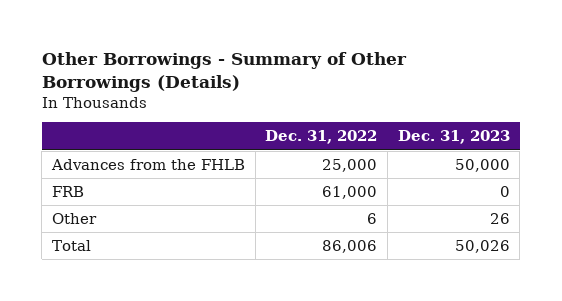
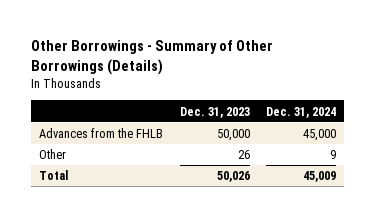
- | Dec. 31, 2022 | Dec. 31, 2023
+ | Dec. 31, 2023 | Dec. 31, 2024
- FRB | 61,000 | 0

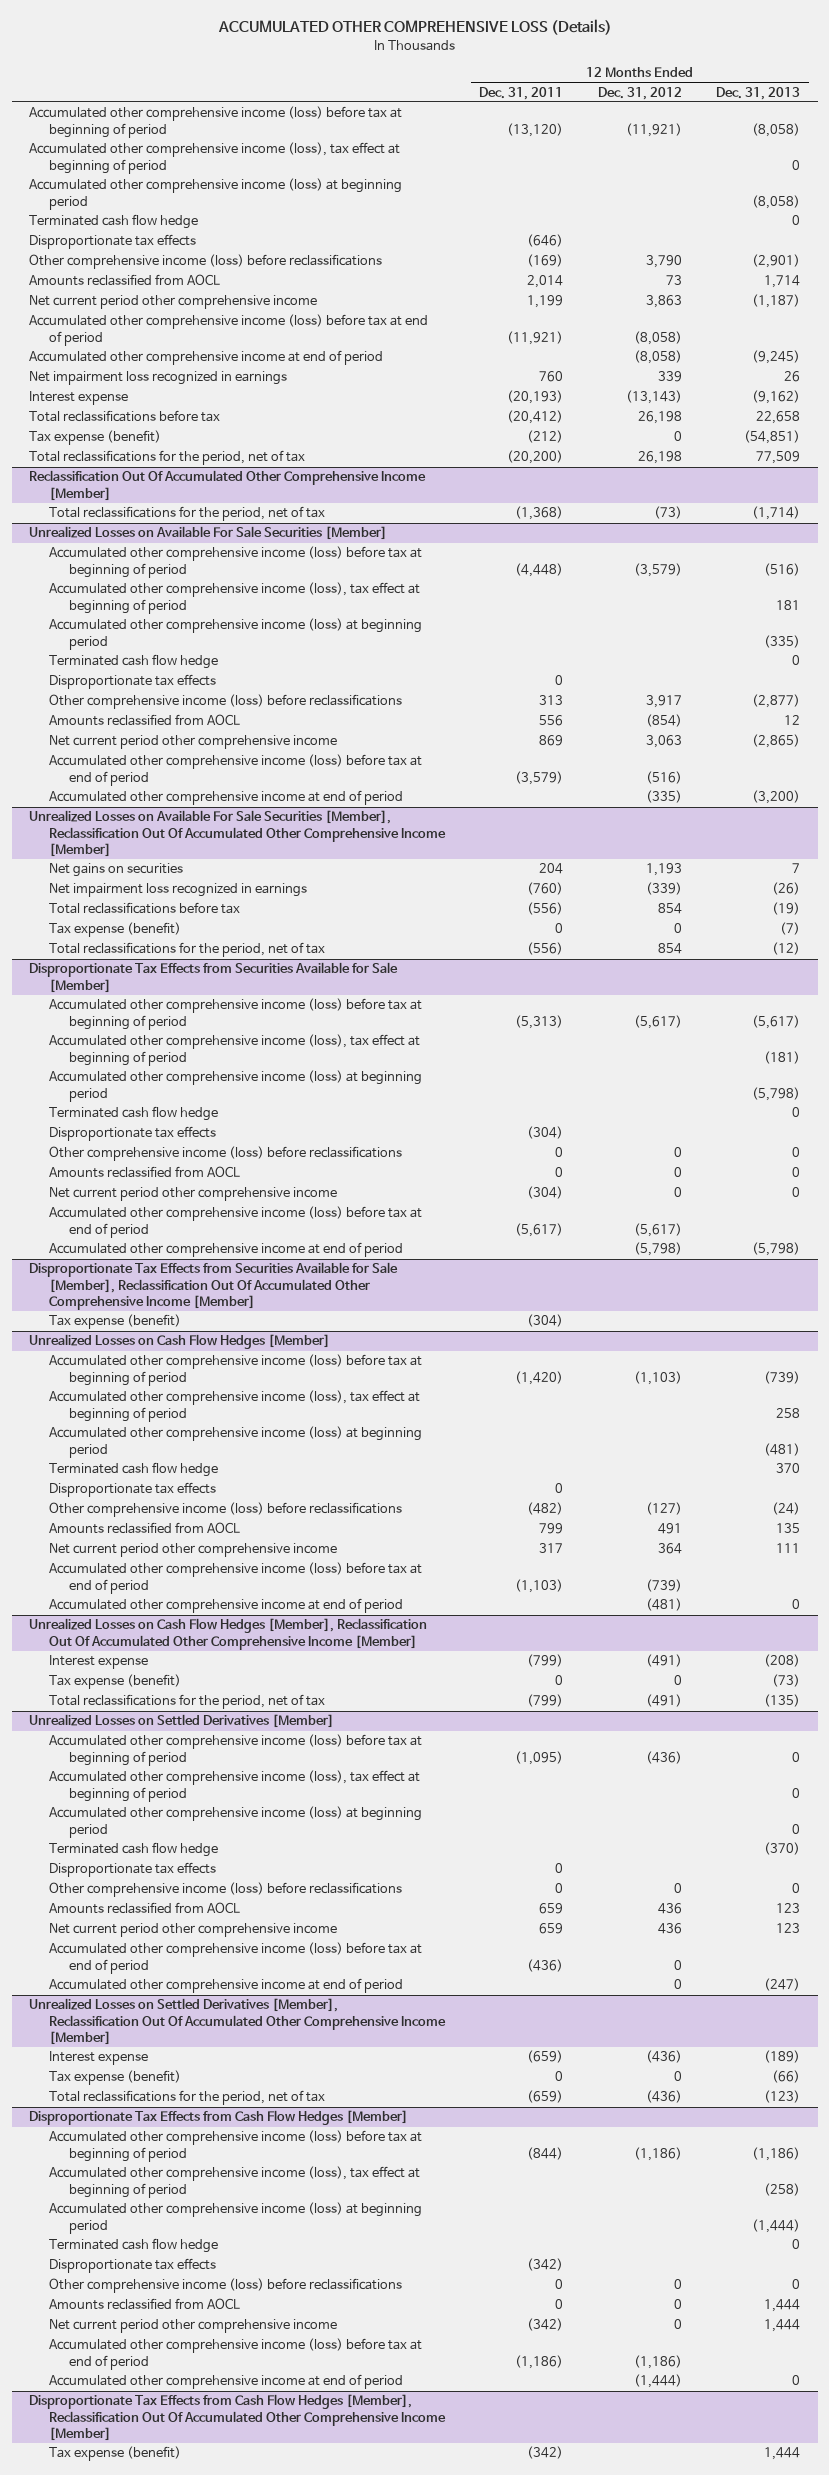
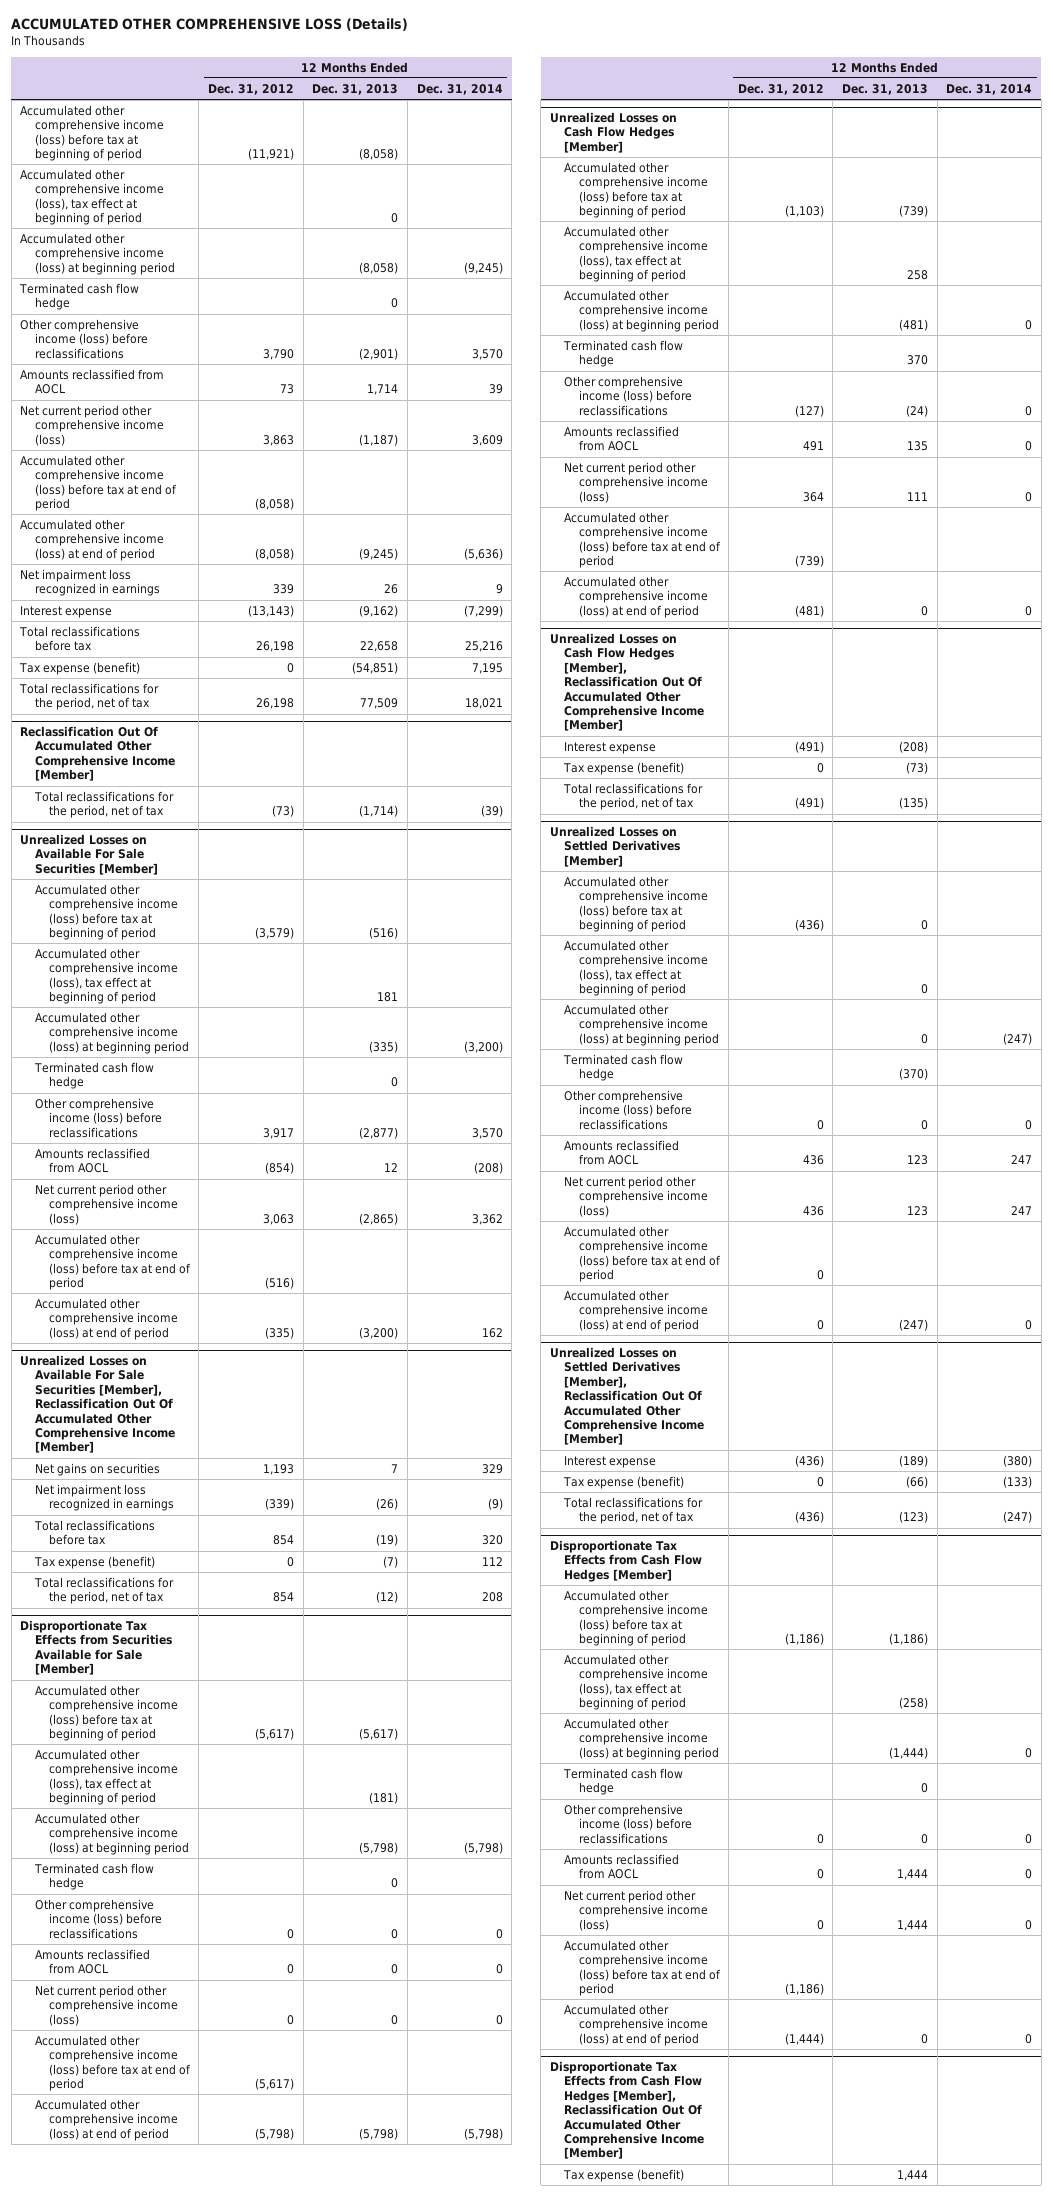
- | 12 Months Ended Dec. 31, 2011 | 12 Months Ended Dec. 31, 2012 | 12 Months Ended Dec. 31, 2013
+ | 12 Months Ended Dec. 31, 2012 | 12 Months Ended Dec. 31, 2013 | 12 Months Ended Dec. 31, 2014
- Disproportionate tax effects | (646) | |
- Net current period other comprehensive income | 1,199 | 3,863 | (1,187)
+ Net current period other comprehensive income (loss) | 3,863 | (1,187) | 3,609
- Accumulated other comprehensive income at end of period | | (8,058) | (9,245)
+ Accumulated other comprehensive income (loss) at end of period | (8,058) | (9,245) | (5,636)
@ Unrealized Losses on Available For Sale Securities [Member]
- Disproportionate tax effects | 0 | |
- Net current period other comprehensive income | 869 | 3,063 | (2,865)
+ Net current period other comprehensive income (loss) | 3,063 | (2,865) | 3,362
- Accumulated other comprehensive income at end of period | | (335) | (3,200)
+ Accumulated other comprehensive income (loss) at end of period | (335) | (3,200) | 162
@ Disproportionate Tax Effects from Securities Available for Sale [Member]
- Disproportionate tax effects | (304) | |
- Net current period other comprehensive income | (304) | 0 | 0
+ Net current period other comprehensive income (loss) | 0 | 0 | 0
- Accumulated other comprehensive income at end of period | | (5,798) | (5,798)
- Disproportionate Tax Effects from Securities Available for Sale [Member], Reclassification Out Of Accumulated Other Comprehensive Income [Member]
- Tax expense (benefit) | (304) | |
@ Disproportionate Tax Effects from Securities Available for Sale [Member]
+ Accumulated other comprehensive income (loss) at end of period | (5,798) | (5,798) | (5,798)
@ Unrealized Losses on Cash Flow Hedges [Member]
- Disproportionate tax effects | 0 | |
- Net current period other comprehensive income | 317 | 364 | 111
+ Net current period other comprehensive income (loss) | 364 | 111 | 0
- Accumulated other comprehensive income at end of period | | (481) | 0
+ Accumulated other comprehensive income (loss) at end of period | (481) | 0 | 0
@ Unrealized Losses on Settled Derivatives [Member]
- Disproportionate tax effects | 0 | |
- Net current period other comprehensive income | 659 | 436 | 123
+ Net current period other comprehensive income (loss) | 436 | 123 | 247
- Accumulated other comprehensive income at end of period | | 0 | (247)
+ Accumulated other comprehensive income (loss) at end of period | 0 | (247) | 0
@ Disproportionate Tax Effects from Cash Flow Hedges [Member]
- Disproportionate tax effects | (342) | |
- Net current period other comprehensive income | (342) | 0 | 1,444
+ Net current period other comprehensive income (loss) | 0 | 1,444 | 0
- Accumulated other comprehensive income at end of period | | (1,444) | 0
+ Accumulated other comprehensive income (loss) at end of period | (1,444) | 0 | 0

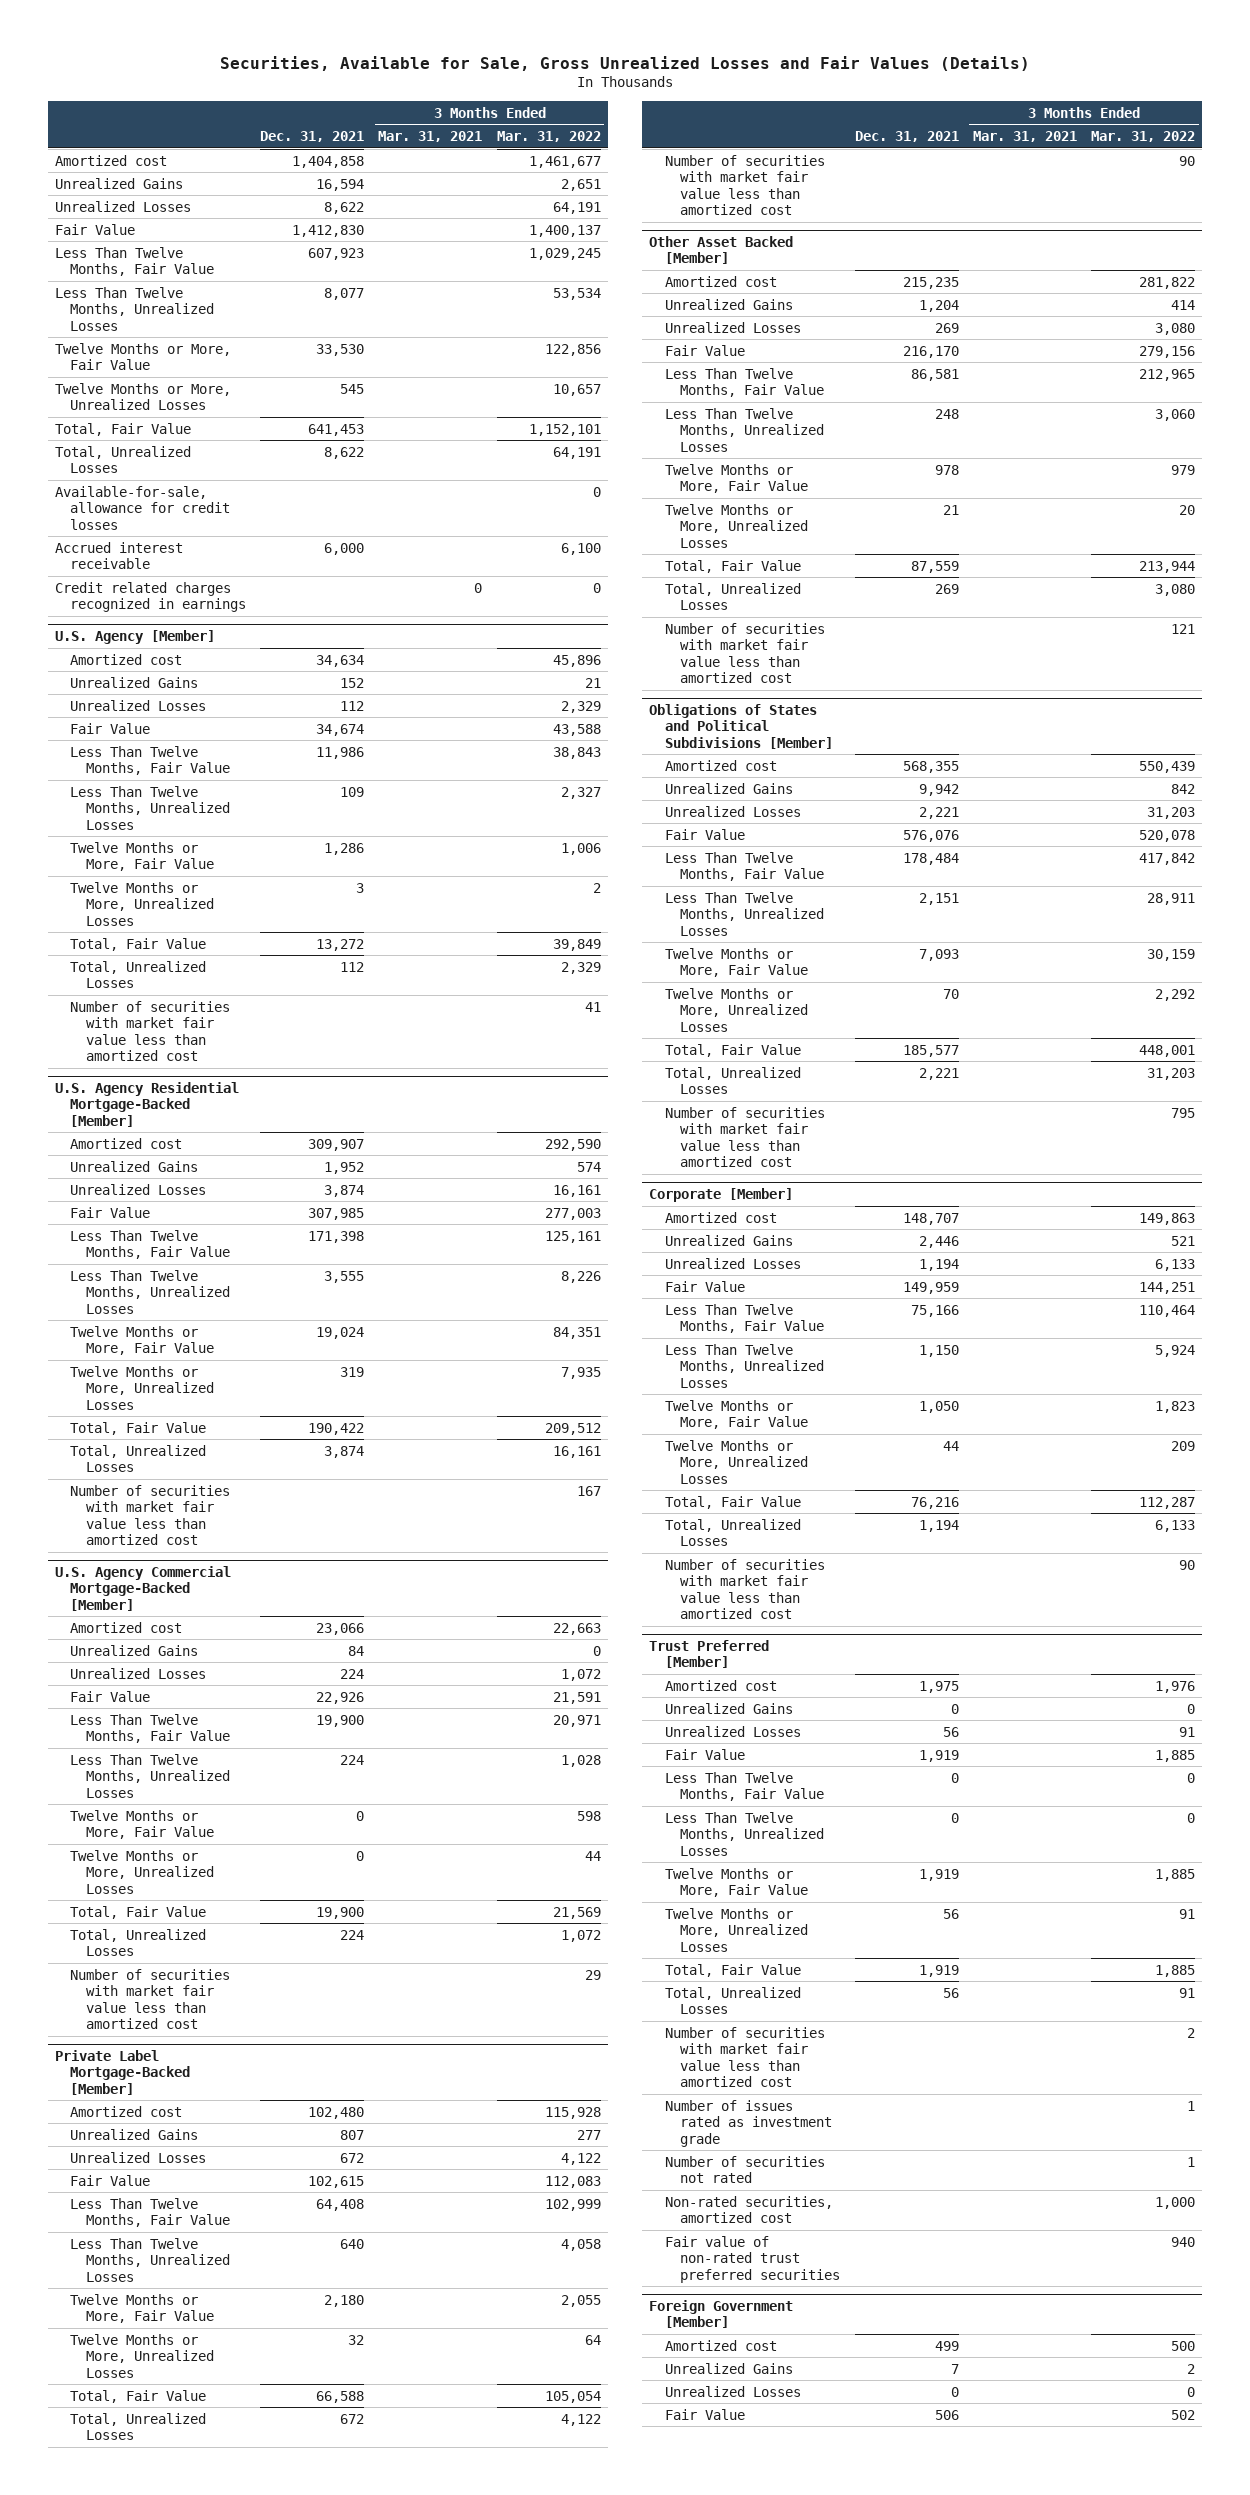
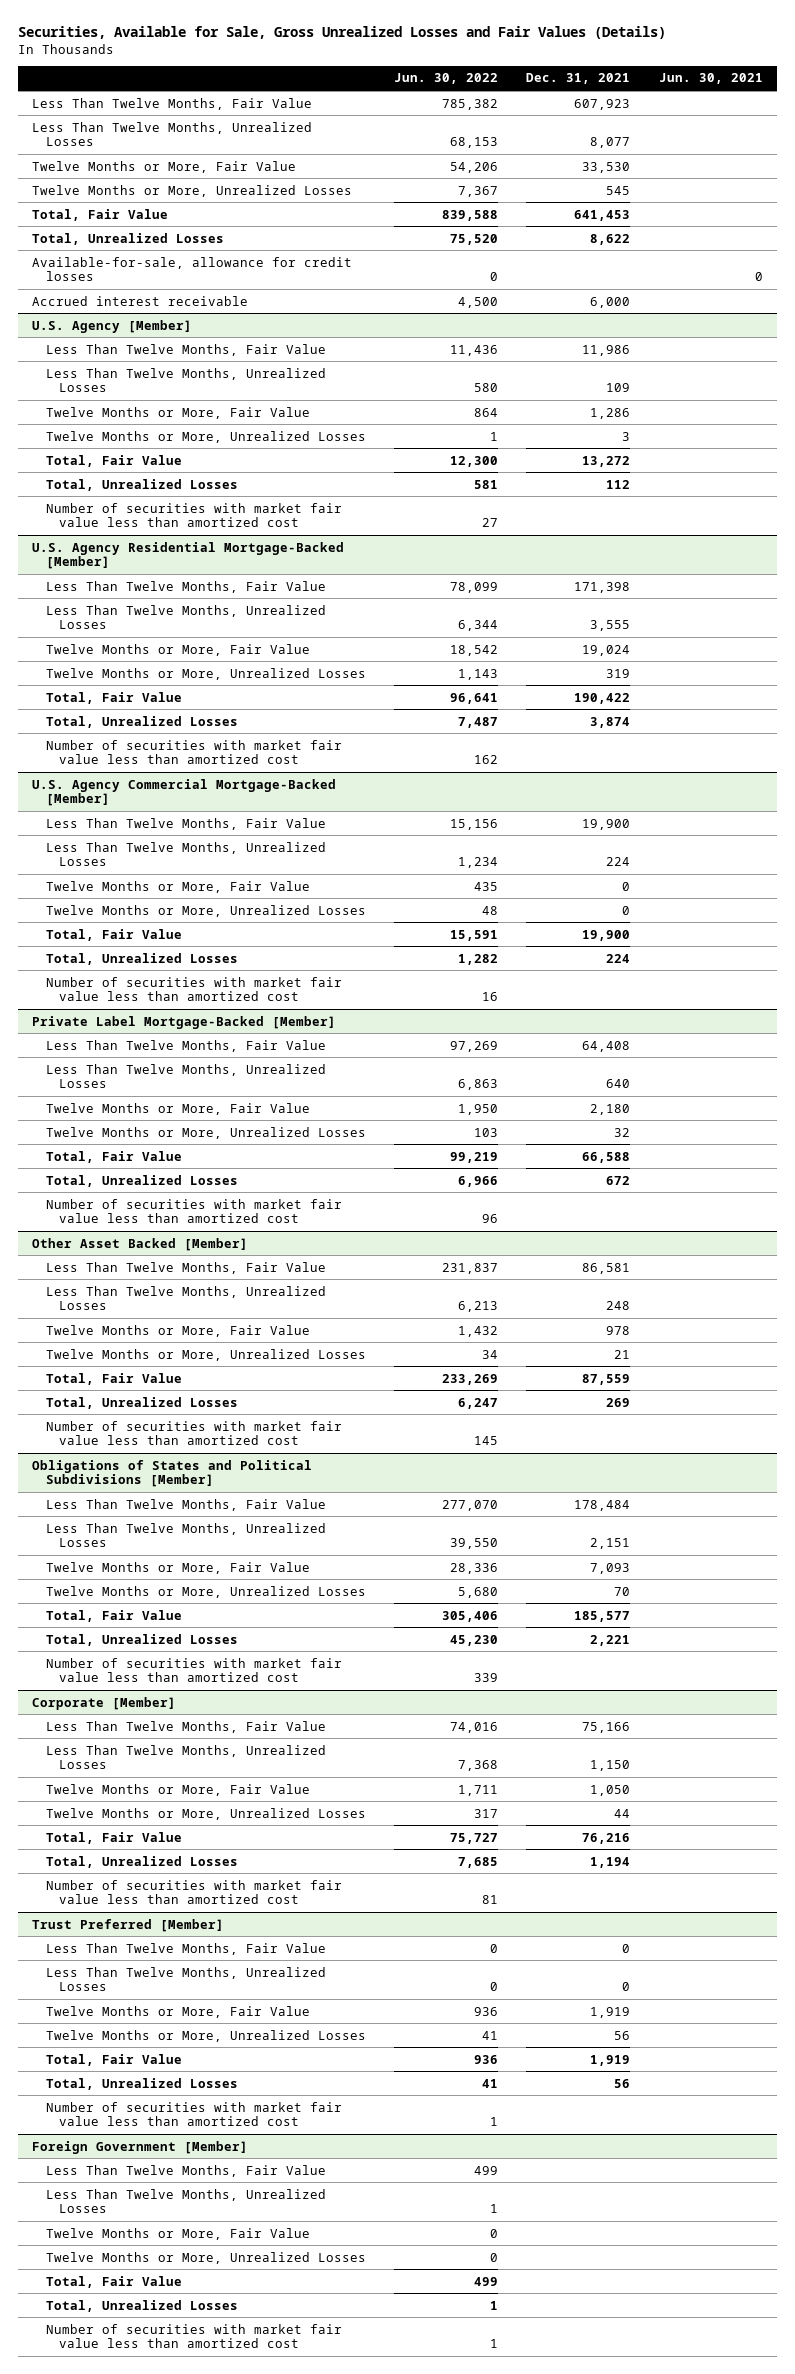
- | Dec. 31, 2021 | 3 Months Ended Mar. 31, 2021 | 3 Months Ended Mar. 31, 2022
+ | Jun. 30, 2022 | Dec. 31, 2021 | Jun. 30, 2021
- Amortized cost | 1,404,858 | | 1,461,677
- Unrealized Gains | 16,594 | | 2,651
- Unrealized Losses | 8,622 | | 64,191
- Fair Value | 1,412,830 | | 1,400,137
- Credit related charges recognized in earnings | | 0 | 0
@ U.S. Agency [Member]
- Amortized cost | 34,634 | | 45,896
- Unrealized Gains | 152 | | 21
- Unrealized Losses | 112 | | 2,329
- Fair Value | 34,674 | | 43,588
@ U.S. Agency Residential Mortgage-Backed [Member]
- Amortized cost | 309,907 | | 292,590
- Unrealized Gains | 1,952 | | 574
- Unrealized Losses | 3,874 | | 16,161
- Fair Value | 307,985 | | 277,003
@ U.S. Agency Commercial Mortgage-Backed [Member]
- Amortized cost | 23,066 | | 22,663
- Unrealized Gains | 84 | | 0
- Unrealized Losses | 224 | | 1,072
- Fair Value | 22,926 | | 21,591
@ Private Label Mortgage-Backed [Member]
- Amortized cost | 102,480 | | 115,928
- Unrealized Gains | 807 | | 277
- Unrealized Losses | 672 | | 4,122
- Fair Value | 102,615 | | 112,083
@ Other Asset Backed [Member]
- Amortized cost | 215,235 | | 281,822
- Unrealized Gains | 1,204 | | 414
- Unrealized Losses | 269 | | 3,080
- Fair Value | 216,170 | | 279,156
@ Obligations of States and Political Subdivisions [Member]
- Amortized cost | 568,355 | | 550,439
- Unrealized Gains | 9,942 | | 842
- Unrealized Losses | 2,221 | | 31,203
- Fair Value | 576,076 | | 520,078
@ Corporate [Member]
- Amortized cost | 148,707 | | 149,863
- Unrealized Gains | 2,446 | | 521
- Unrealized Losses | 1,194 | | 6,133
- Fair Value | 149,959 | | 144,251
@ Trust Preferred [Member]
- Amortized cost | 1,975 | | 1,976
- Unrealized Gains | 0 | | 0
- Unrealized Losses | 56 | | 91
- Fair Value | 1,919 | | 1,885
- Number of issues rated as investment grade | | | 1
- Number of securities not rated | | | 1
- Non-rated securities, amortized cost | | | 1,000
- Fair value of non-rated trust preferred securities | | | 940
@ Foreign Government [Member]
- Amortized cost | 499 | | 500
- Unrealized Gains | 7 | | 2
- Unrealized Losses | 0 | | 0
- Fair Value | 506 | | 502
+ Less Than Twelve Months, Fair Value | 499 | |
+ Less Than Twelve Months, Unrealized Losses | 1 | |
+ Twelve Months or More, Fair Value | 0 | |
+ Twelve Months or More, Unrealized Losses | 0 | |
+ Total, Fair Value | 499 | |
+ Total, Unrealized Losses | 1 | |
+ Number of securities with market fair value less than amortized cost | 1 | |

